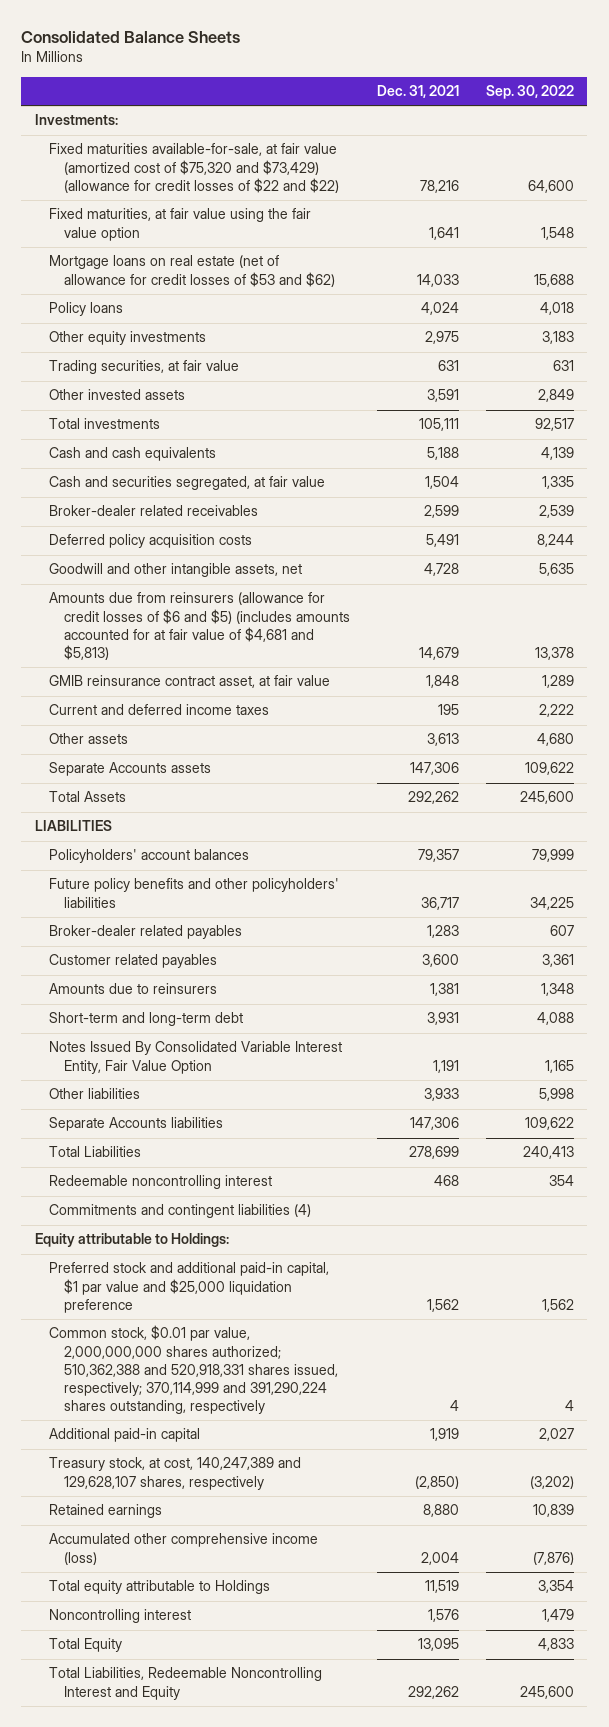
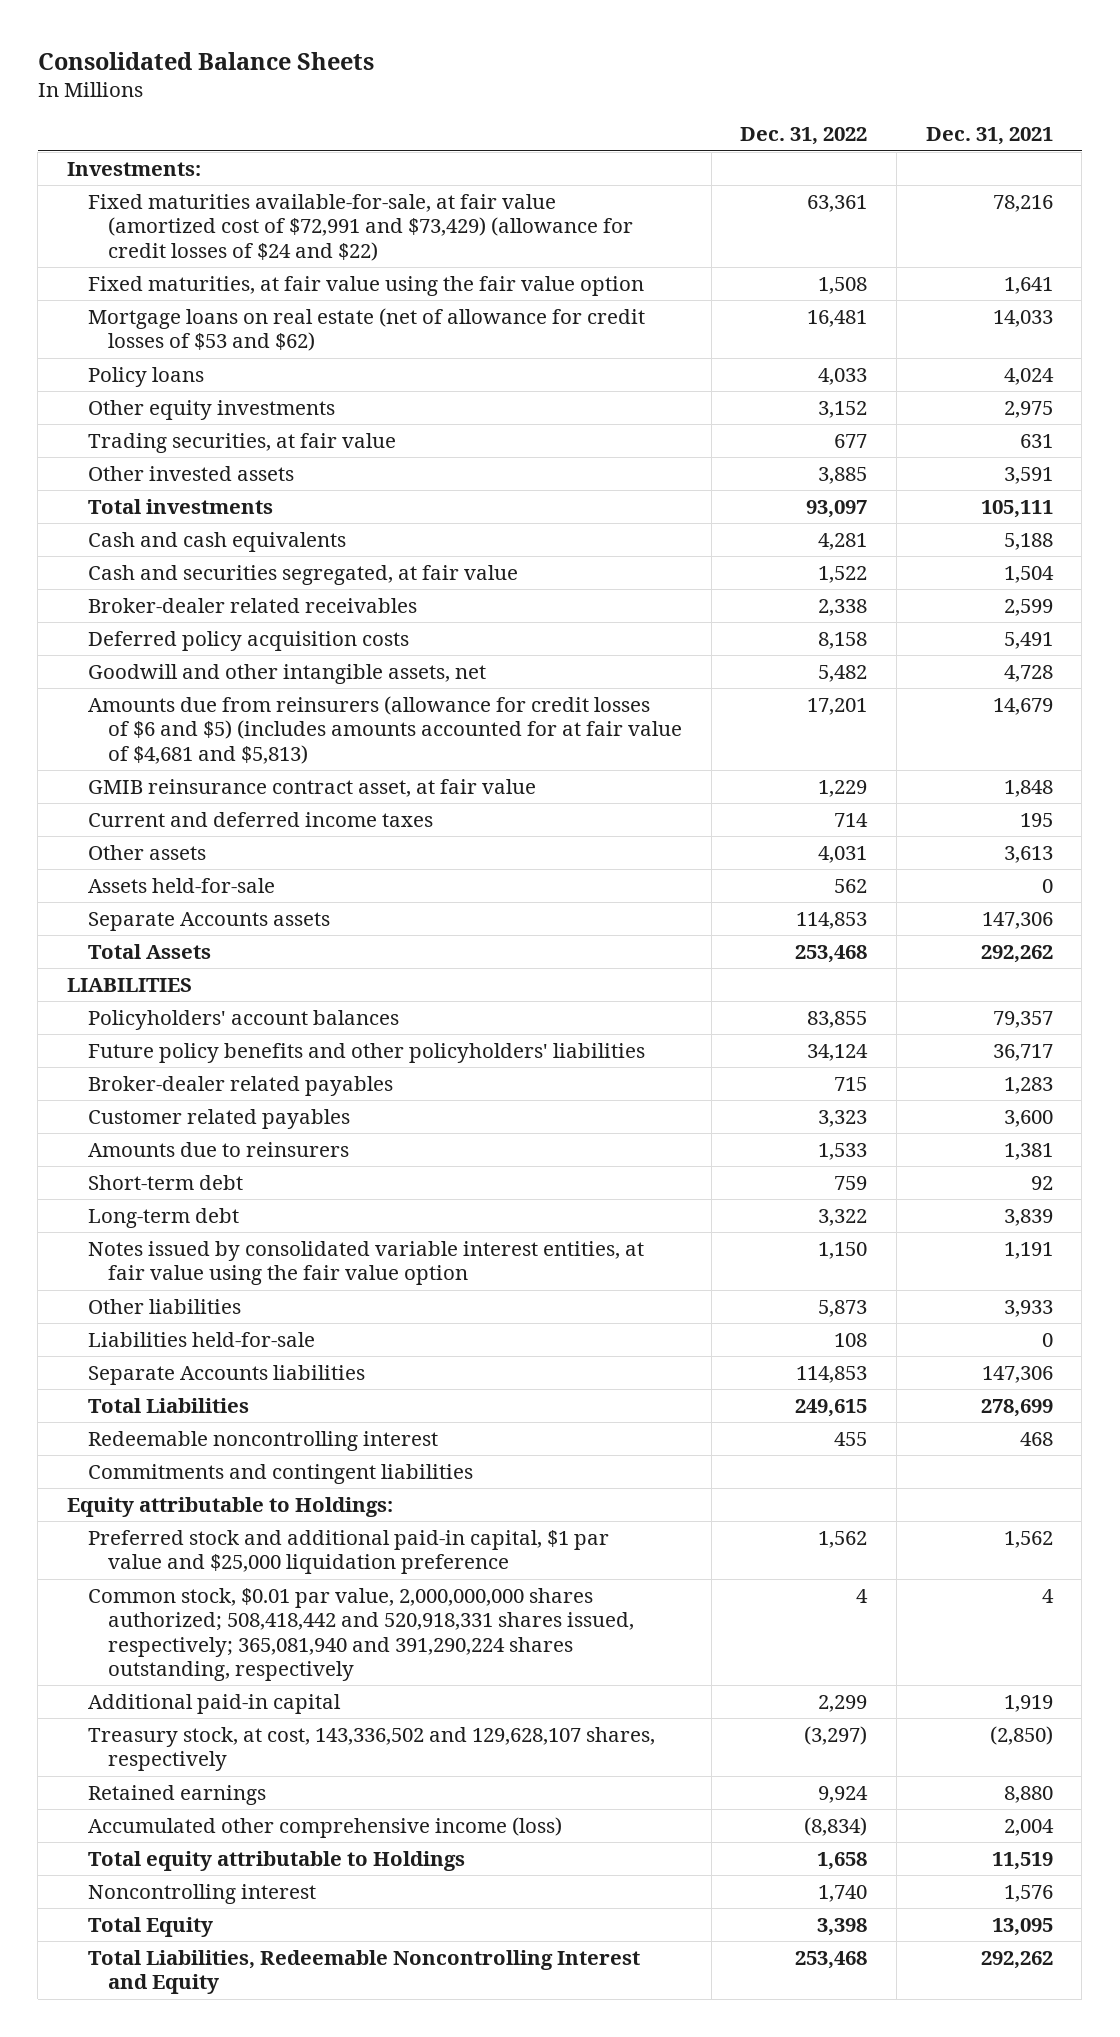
- | Dec. 31, 2021 | Sep. 30, 2022
+ | Dec. 31, 2022 | Dec. 31, 2021
- Fixed maturities available-for-sale, at fair value (amortized cost of $75,320 and $73,429) (allowance for credit losses of $22 and $22) | 78,216 | 64,600
+ Fixed maturities available-for-sale, at fair value (amortized cost of $72,991 and $73,429) (allowance for credit losses of $24 and $22) | 63,361 | 78,216
+ Assets held-for-sale | 562 | 0
- Short-term and long-term debt | 3,931 | 4,088
- Notes Issued By Consolidated Variable Interest Entity, Fair Value Option | 1,191 | 1,165
+ Short-term debt | 759 | 92
+ Long-term debt | 3,322 | 3,839
+ Notes issued by consolidated variable interest entities, at fair value using the fair value option | 1,150 | 1,191
+ Liabilities held-for-sale | 108 | 0
- Commitments and contingent liabilities (4)
+ Commitments and contingent liabilities
- Common stock, $0.01 par value, 2,000,000,000 shares authorized; 510,362,388 and 520,918,331 shares issued, respectively; 370,114,999 and 391,290,224 shares outstanding, respectively | 4 | 4
+ Common stock, $0.01 par value, 2,000,000,000 shares authorized; 508,418,442 and 520,918,331 shares issued, respectively; 365,081,940 and 391,290,224 shares outstanding, respectively | 4 | 4
- Treasury stock, at cost, 140,247,389 and 129,628,107 shares, respectively | (2,850) | (3,202)
+ Treasury stock, at cost, 143,336,502 and 129,628,107 shares, respectively | (3,297) | (2,850)

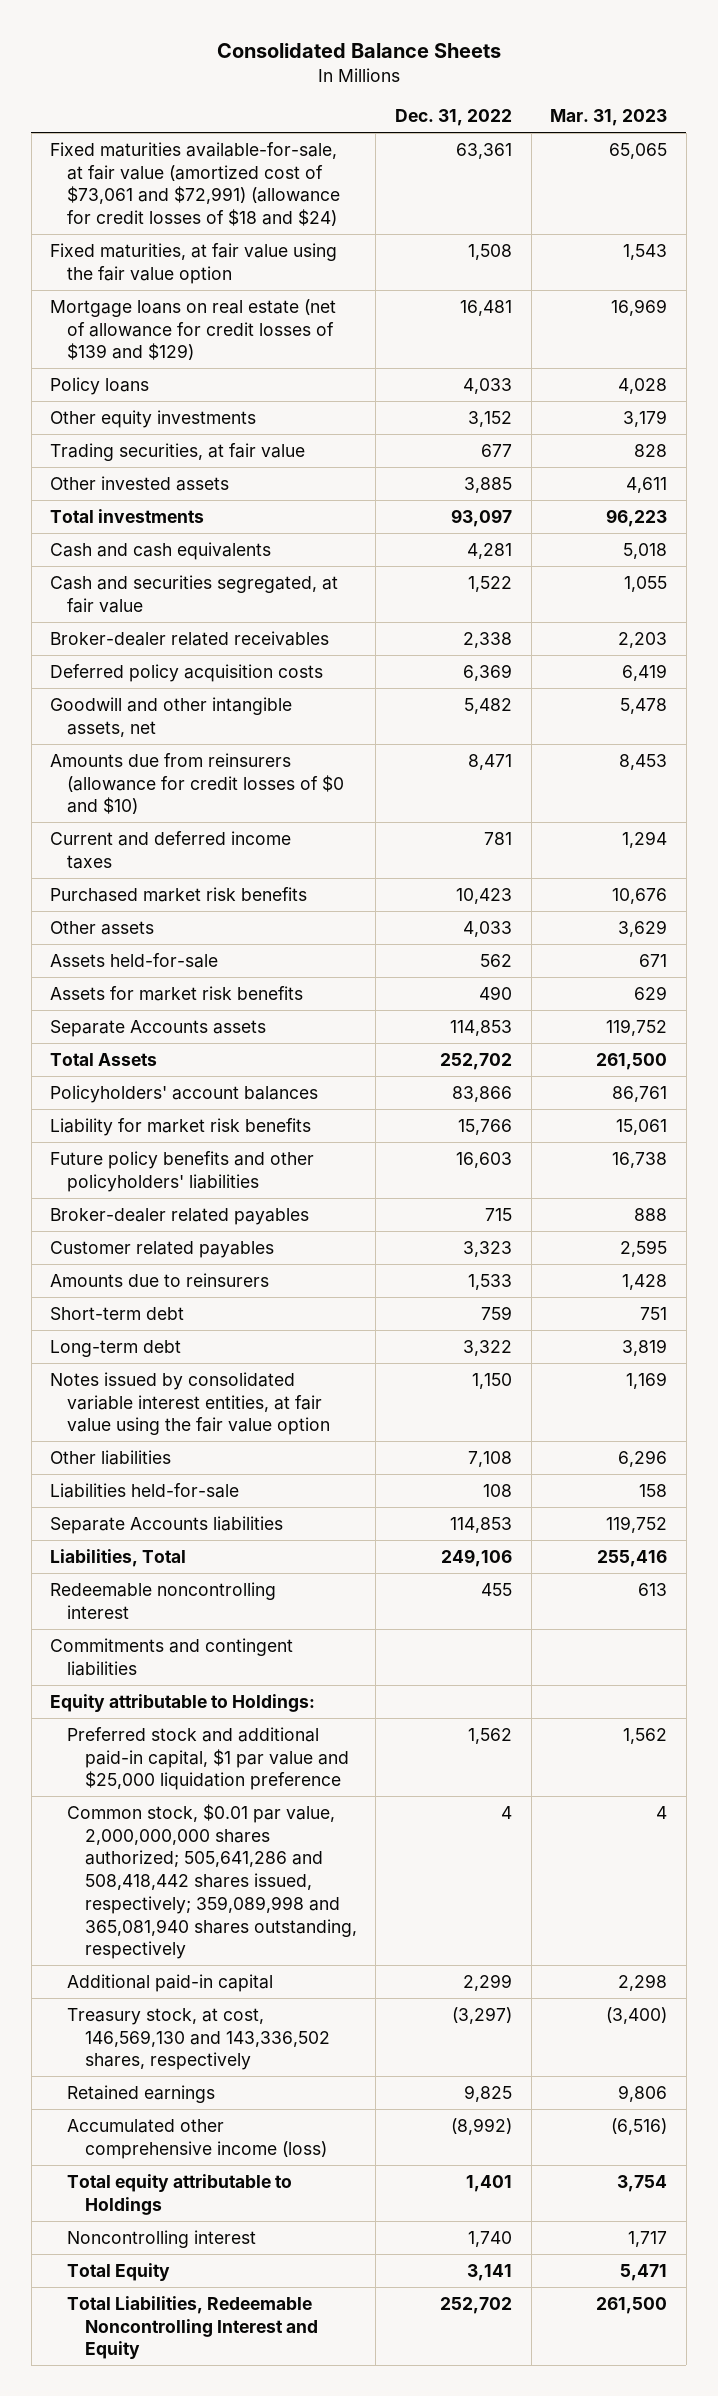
- | Dec. 31, 2022 | Dec. 31, 2021
+ | Dec. 31, 2022 | Mar. 31, 2023
- Investments:
- Fixed maturities available-for-sale, at fair value (amortized cost of $72,991 and $73,429) (allowance for credit losses of $24 and $22) | 63,361 | 78,216
+ Fixed maturities available-for-sale, at fair value (amortized cost of $73,061 and $72,991) (allowance for credit losses of $18 and $24) | 63,361 | 65,065
- Mortgage loans on real estate (net of allowance for credit losses of $53 and $62) | 16,481 | 14,033
+ Mortgage loans on real estate (net of allowance for credit losses of $139 and $129) | 16,481 | 16,969
- Deferred policy acquisition costs | 8,158 | 5,491
+ Deferred policy acquisition costs | 6,369 | 6,419
- Amounts due from reinsurers (allowance for credit losses of $6 and $5) (includes amounts accounted for at fair value of $4,681 and $5,813) | 17,201 | 14,679
- GMIB reinsurance contract asset, at fair value | 1,229 | 1,848
- Current and deferred income taxes | 714 | 195
- Other assets | 4,031 | 3,613
+ Amounts due from reinsurers (allowance for credit losses of $0 and $10) | 8,471 | 8,453
+ Current and deferred income taxes | 781 | 1,294
+ Purchased market risk benefits | 10,423 | 10,676
+ Other assets | 4,033 | 3,629
+ Assets for market risk benefits | 490 | 629
- Total Assets | 253,468 | 292,262
- LIABILITIES
- Policyholders' account balances | 83,855 | 79,357
- Future policy benefits and other policyholders' liabilities | 34,124 | 36,717
+ Total Assets | 252,702 | 261,500
+ Policyholders' account balances | 83,866 | 86,761
+ Liability for market risk benefits | 15,766 | 15,061
+ Future policy benefits and other policyholders' liabilities | 16,603 | 16,738
- Other liabilities | 5,873 | 3,933
+ Other liabilities | 7,108 | 6,296
- Total Liabilities | 249,615 | 278,699
+ Liabilities, Total | 249,106 | 255,416
- Common stock, $0.01 par value, 2,000,000,000 shares authorized; 508,418,442 and 520,918,331 shares issued, respectively; 365,081,940 and 391,290,224 shares outstanding, respectively | 4 | 4
+ Common stock, $0.01 par value, 2,000,000,000 shares authorized; 505,641,286 and 508,418,442 shares issued, respectively; 359,089,998 and 365,081,940 shares outstanding, respectively | 4 | 4
- Treasury stock, at cost, 143,336,502 and 129,628,107 shares, respectively | (3,297) | (2,850)
- Retained earnings | 9,924 | 8,880
- Accumulated other comprehensive income (loss) | (8,834) | 2,004
- Total equity attributable to Holdings | 1,658 | 11,519
+ Treasury stock, at cost, 146,569,130 and 143,336,502 shares, respectively | (3,297) | (3,400)
+ Retained earnings | 9,825 | 9,806
+ Accumulated other comprehensive income (loss) | (8,992) | (6,516)
+ Total equity attributable to Holdings | 1,401 | 3,754
- Total Equity | 3,398 | 13,095
- Total Liabilities, Redeemable Noncontrolling Interest and Equity | 253,468 | 292,262
+ Total Equity | 3,141 | 5,471
+ Total Liabilities, Redeemable Noncontrolling Interest and Equity | 252,702 | 261,500

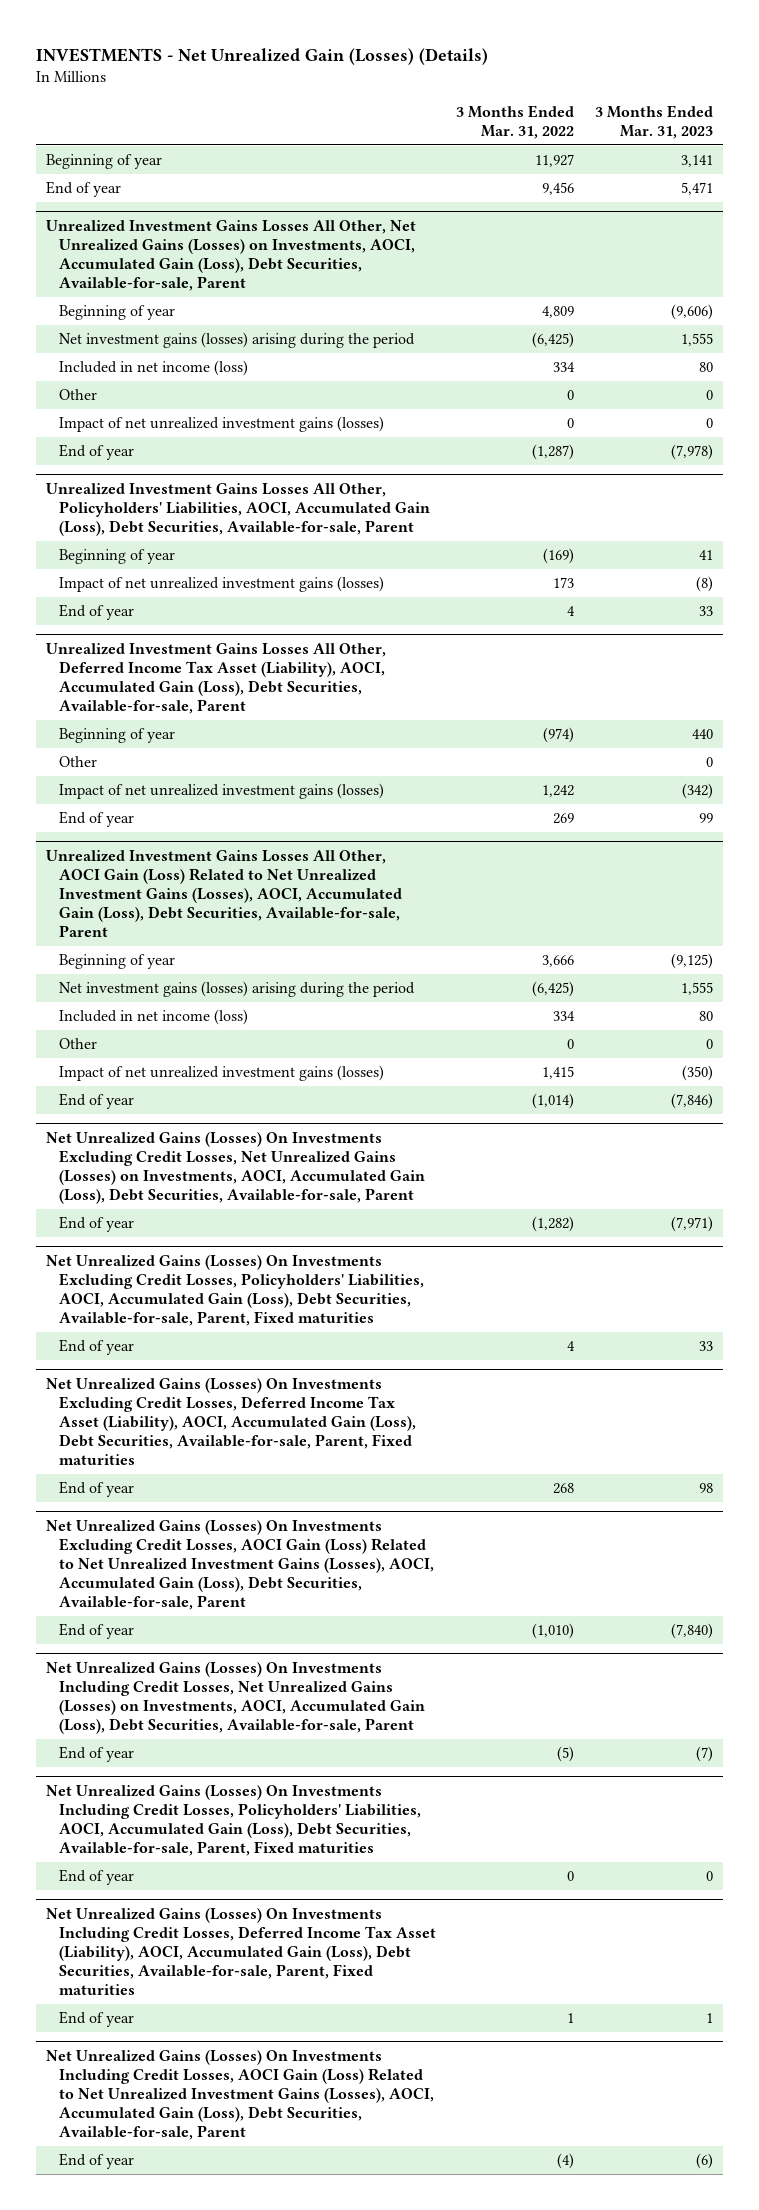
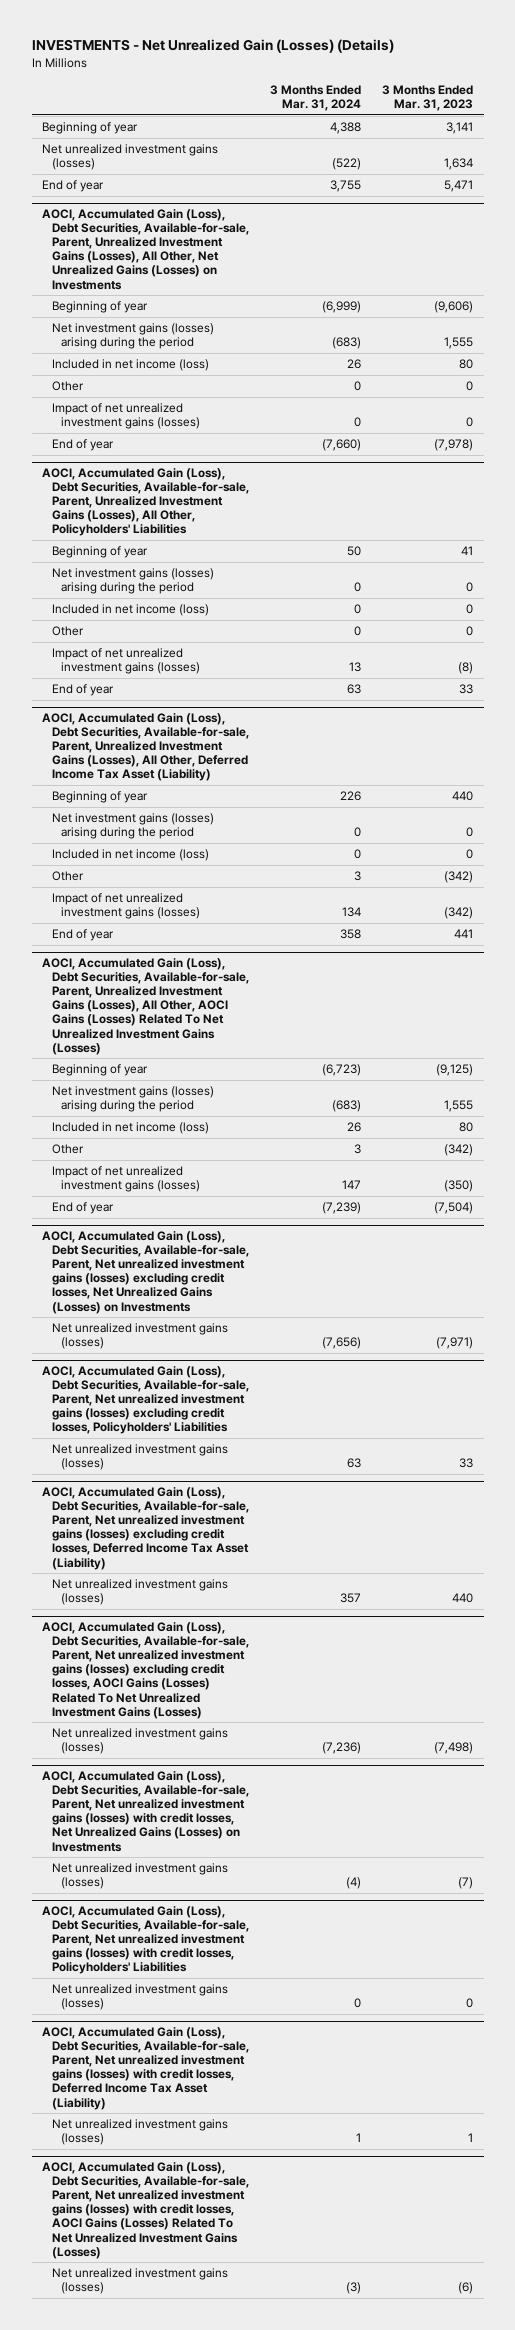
- | 3 Months Ended Mar. 31, 2022 | 3 Months Ended Mar. 31, 2023
+ | 3 Months Ended Mar. 31, 2024 | 3 Months Ended Mar. 31, 2023
+ Net unrealized investment gains (losses) | (522) | 1,634
- Unrealized Investment Gains Losses All Other, Net Unrealized Gains (Losses) on Investments, AOCI, Accumulated Gain (Loss), Debt Securities, Available-for-sale, Parent
+ AOCI, Accumulated Gain (Loss), Debt Securities, Available-for-sale, Parent, Unrealized Investment Gains (Losses), All Other, Net Unrealized Gains (Losses) on Investments
- Unrealized Investment Gains Losses All Other, Policyholders' Liabilities, AOCI, Accumulated Gain (Loss), Debt Securities, Available-for-sale, Parent
+ AOCI, Accumulated Gain (Loss), Debt Securities, Available-for-sale, Parent, Unrealized Investment Gains (Losses), All Other, Policyholders' Liabilities
+ Net investment gains (losses) arising during the period | 0 | 0
+ Included in net income (loss) | 0 | 0
+ Other | 0 | 0
- Unrealized Investment Gains Losses All Other, Deferred Income Tax Asset (Liability), AOCI, Accumulated Gain (Loss), Debt Securities, Available-for-sale, Parent
+ AOCI, Accumulated Gain (Loss), Debt Securities, Available-for-sale, Parent, Unrealized Investment Gains (Losses), All Other, Deferred Income Tax Asset (Liability)
- Other | | 0
+ Net investment gains (losses) arising during the period | 0 | 0
+ Included in net income (loss) | 0 | 0
+ Other | 3 | (342)
- End of year | 269 | 99
- Unrealized Investment Gains Losses All Other, AOCI Gain (Loss) Related to Net Unrealized Investment Gains (Losses), AOCI, Accumulated Gain (Loss), Debt Securities, Available-for-sale, Parent
+ End of year | 358 | 441
+ AOCI, Accumulated Gain (Loss), Debt Securities, Available-for-sale, Parent, Unrealized Investment Gains (Losses), All Other, AOCI Gains (Losses) Related To Net Unrealized Investment Gains (Losses)
- Other | 0 | 0
+ Other | 3 | (342)
- End of year | (1,014) | (7,846)
- Net Unrealized Gains (Losses) On Investments Excluding Credit Losses, Net Unrealized Gains (Losses) on Investments, AOCI, Accumulated Gain (Loss), Debt Securities, Available-for-sale, Parent
- End of year | (1,282) | (7,971)
- Net Unrealized Gains (Losses) On Investments Excluding Credit Losses, Policyholders' Liabilities, AOCI, Accumulated Gain (Loss), Debt Securities, Available-for-sale, Parent, Fixed maturities
- End of year | 4 | 33
- Net Unrealized Gains (Losses) On Investments Excluding Credit Losses, Deferred Income Tax Asset (Liability), AOCI, Accumulated Gain (Loss), Debt Securities, Available-for-sale, Parent, Fixed maturities
- End of year | 268 | 98
- Net Unrealized Gains (Losses) On Investments Excluding Credit Losses, AOCI Gain (Loss) Related to Net Unrealized Investment Gains (Losses), AOCI, Accumulated Gain (Loss), Debt Securities, Available-for-sale, Parent
- End of year | (1,010) | (7,840)
- Net Unrealized Gains (Losses) On Investments Including Credit Losses, Net Unrealized Gains (Losses) on Investments, AOCI, Accumulated Gain (Loss), Debt Securities, Available-for-sale, Parent
- End of year | (5) | (7)
- Net Unrealized Gains (Losses) On Investments Including Credit Losses, Policyholders' Liabilities, AOCI, Accumulated Gain (Loss), Debt Securities, Available-for-sale, Parent, Fixed maturities
- End of year | 0 | 0
- Net Unrealized Gains (Losses) On Investments Including Credit Losses, Deferred Income Tax Asset (Liability), AOCI, Accumulated Gain (Loss), Debt Securities, Available-for-sale, Parent, Fixed maturities
- End of year | 1 | 1
- Net Unrealized Gains (Losses) On Investments Including Credit Losses, AOCI Gain (Loss) Related to Net Unrealized Investment Gains (Losses), AOCI, Accumulated Gain (Loss), Debt Securities, Available-for-sale, Parent
- End of year | (4) | (6)
+ End of year | (7,239) | (7,504)
+ AOCI, Accumulated Gain (Loss), Debt Securities, Available-for-sale, Parent, Net unrealized investment gains (losses) excluding credit losses, Net Unrealized Gains (Losses) on Investments
+ Net unrealized investment gains (losses) | (7,656) | (7,971)
+ AOCI, Accumulated Gain (Loss), Debt Securities, Available-for-sale, Parent, Net unrealized investment gains (losses) excluding credit losses, Policyholders' Liabilities
+ Net unrealized investment gains (losses) | 63 | 33
+ AOCI, Accumulated Gain (Loss), Debt Securities, Available-for-sale, Parent, Net unrealized investment gains (losses) excluding credit losses, Deferred Income Tax Asset (Liability)
+ Net unrealized investment gains (losses) | 357 | 440
+ AOCI, Accumulated Gain (Loss), Debt Securities, Available-for-sale, Parent, Net unrealized investment gains (losses) excluding credit losses, AOCI Gains (Losses) Related To Net Unrealized Investment Gains (Losses)
+ Net unrealized investment gains (losses) | (7,236) | (7,498)
+ AOCI, Accumulated Gain (Loss), Debt Securities, Available-for-sale, Parent, Net unrealized investment gains (losses) with credit losses, Net Unrealized Gains (Losses) on Investments
+ Net unrealized investment gains (losses) | (4) | (7)
+ AOCI, Accumulated Gain (Loss), Debt Securities, Available-for-sale, Parent, Net unrealized investment gains (losses) with credit losses, Policyholders' Liabilities
+ Net unrealized investment gains (losses) | 0 | 0
+ AOCI, Accumulated Gain (Loss), Debt Securities, Available-for-sale, Parent, Net unrealized investment gains (losses) with credit losses, Deferred Income Tax Asset (Liability)
+ Net unrealized investment gains (losses) | 1 | 1
+ AOCI, Accumulated Gain (Loss), Debt Securities, Available-for-sale, Parent, Net unrealized investment gains (losses) with credit losses, AOCI Gains (Losses) Related To Net Unrealized Investment Gains (Losses)
+ Net unrealized investment gains (losses) | (3) | (6)

